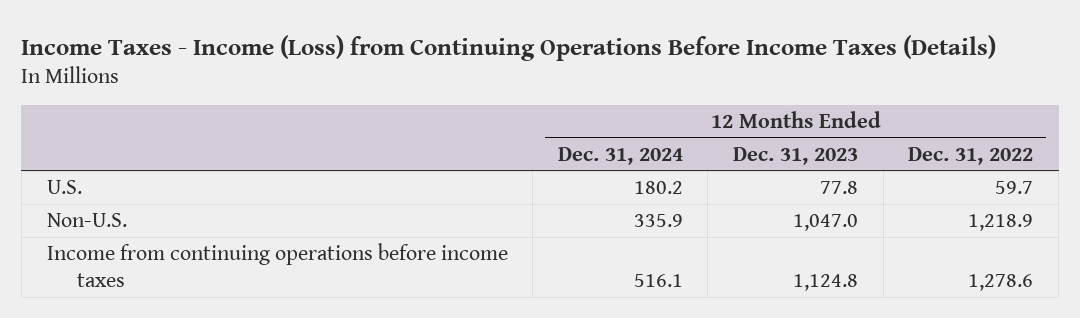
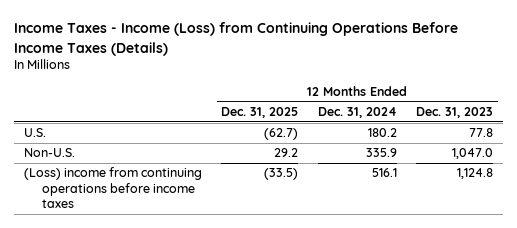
- | 12 Months Ended Dec. 31, 2024 | 12 Months Ended Dec. 31, 2023 | 12 Months Ended Dec. 31, 2022
+ | 12 Months Ended Dec. 31, 2025 | 12 Months Ended Dec. 31, 2024 | 12 Months Ended Dec. 31, 2023
- Income from continuing operations before income taxes | 516.1 | 1,124.8 | 1,278.6
+ (Loss) income from continuing operations before income taxes | (33.5) | 516.1 | 1,124.8

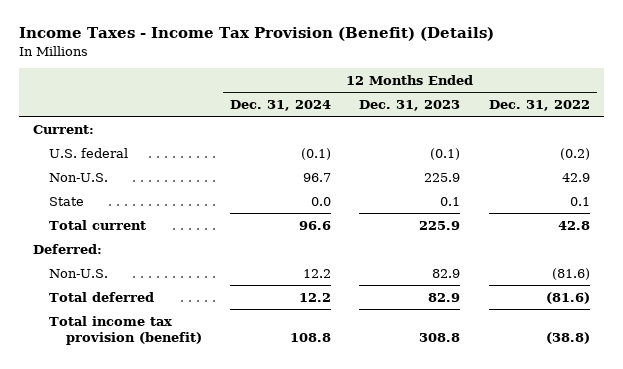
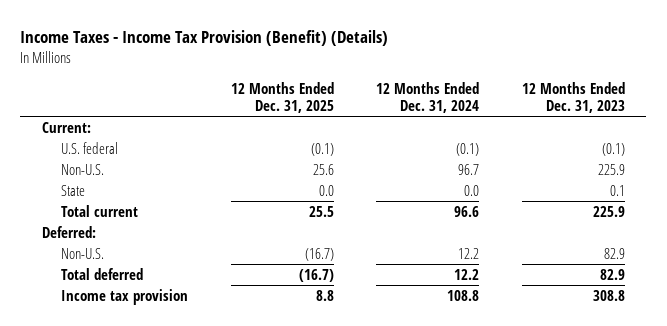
- | 12 Months Ended Dec. 31, 2024 | 12 Months Ended Dec. 31, 2023 | 12 Months Ended Dec. 31, 2022
+ | 12 Months Ended Dec. 31, 2025 | 12 Months Ended Dec. 31, 2024 | 12 Months Ended Dec. 31, 2023
- Total income tax provision (benefit) | 108.8 | 308.8 | (38.8)
+ Income tax provision | 8.8 | 108.8 | 308.8

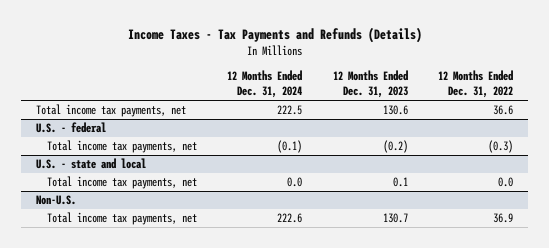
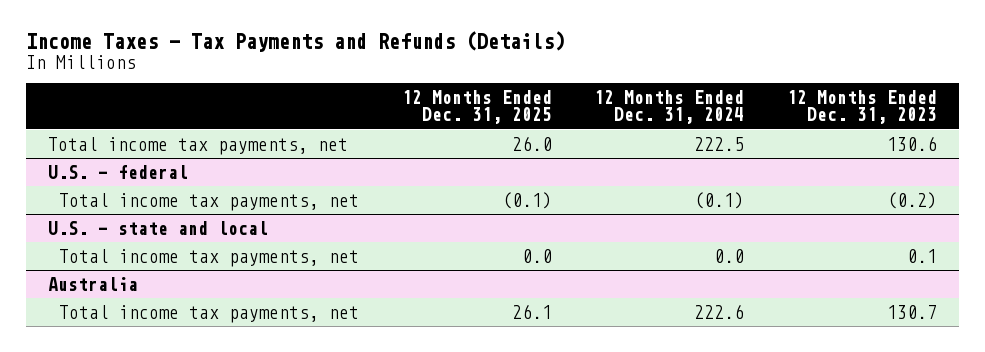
- | 12 Months Ended Dec. 31, 2024 | 12 Months Ended Dec. 31, 2023 | 12 Months Ended Dec. 31, 2022
+ | 12 Months Ended Dec. 31, 2025 | 12 Months Ended Dec. 31, 2024 | 12 Months Ended Dec. 31, 2023
- Non-U.S.
+ Australia

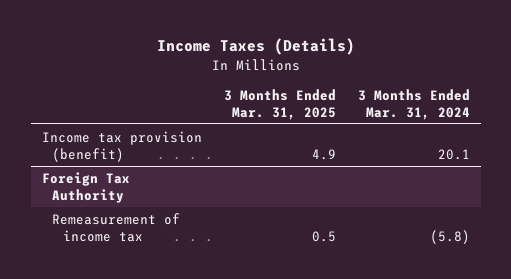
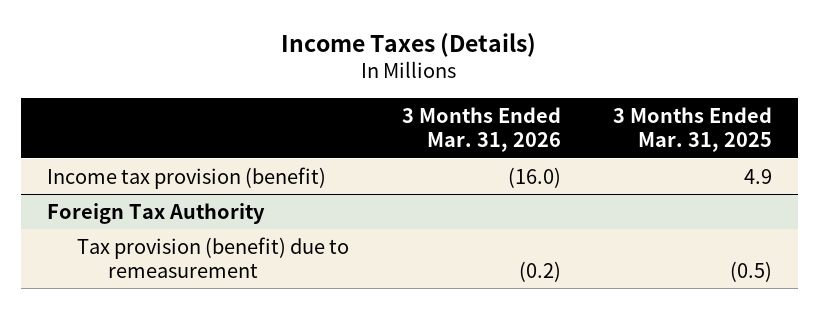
- | 3 Months Ended Mar. 31, 2025 | 3 Months Ended Mar. 31, 2024
+ | 3 Months Ended Mar. 31, 2026 | 3 Months Ended Mar. 31, 2025
@ Foreign Tax Authority
- Remeasurement of income tax | 0.5 | (5.8)
+ Tax provision (benefit) due to remeasurement | (0.2) | (0.5)

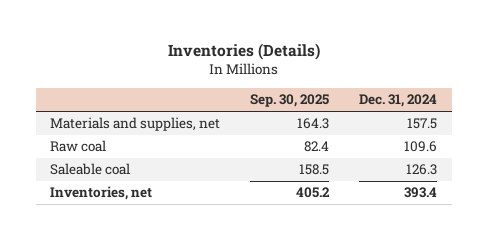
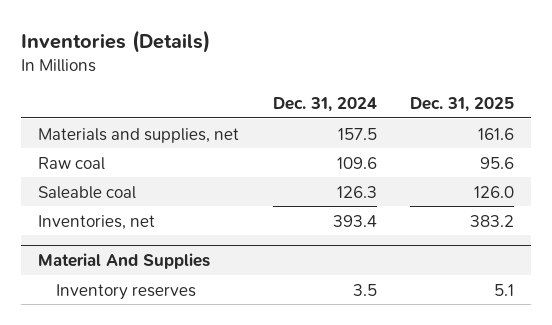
- | Sep. 30, 2025 | Dec. 31, 2024
+ | Dec. 31, 2024 | Dec. 31, 2025
+ Material And Supplies
+ Inventory reserves | 3.5 | 5.1

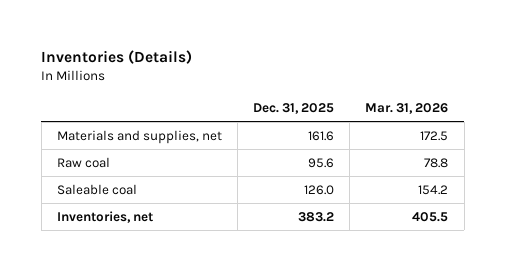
- | Dec. 31, 2024 | Dec. 31, 2025
+ | Dec. 31, 2025 | Mar. 31, 2026
- Material And Supplies
- Inventory reserves | 3.5 | 5.1

